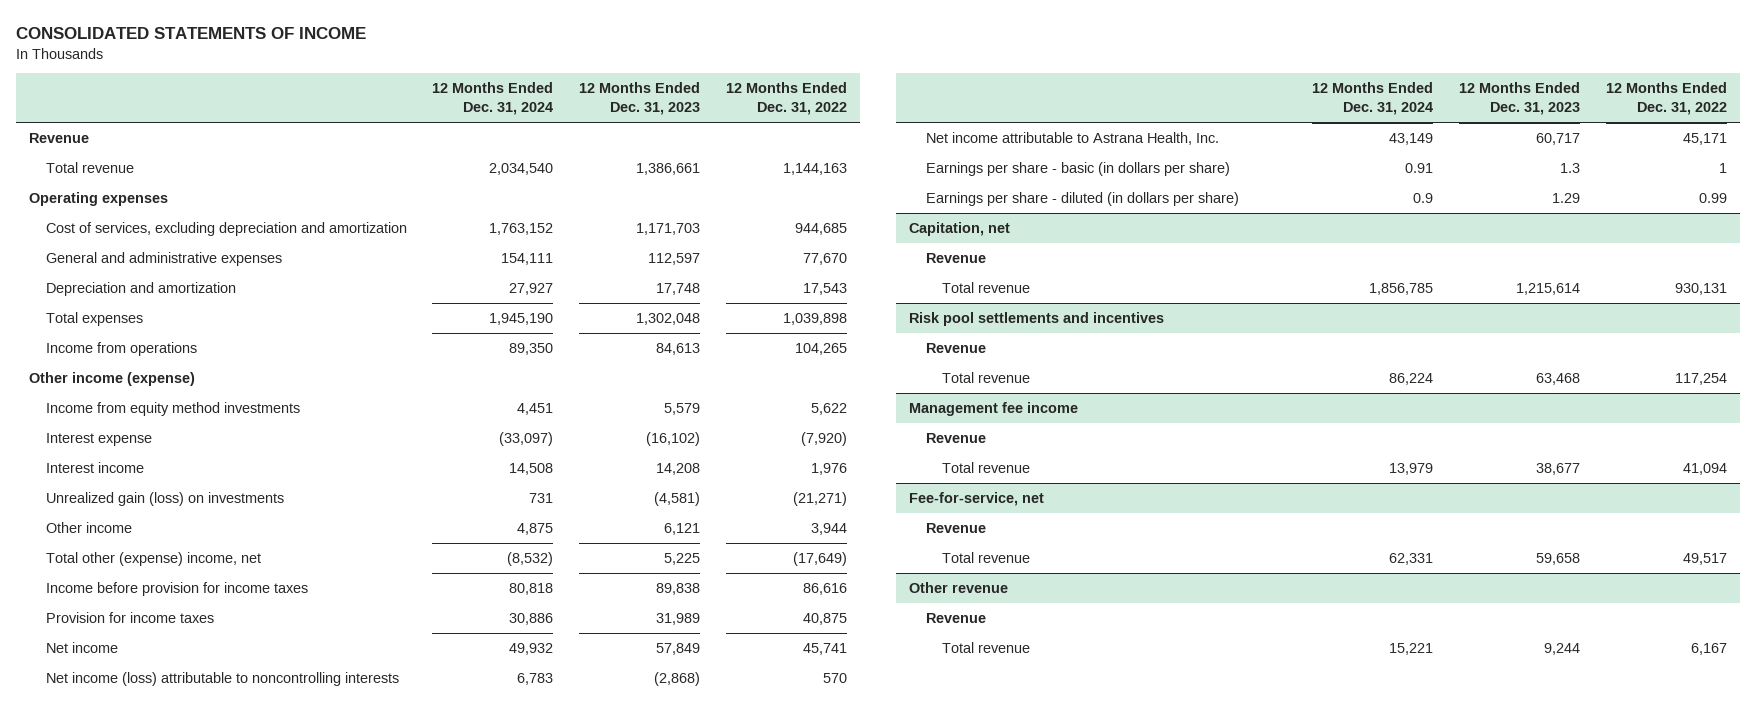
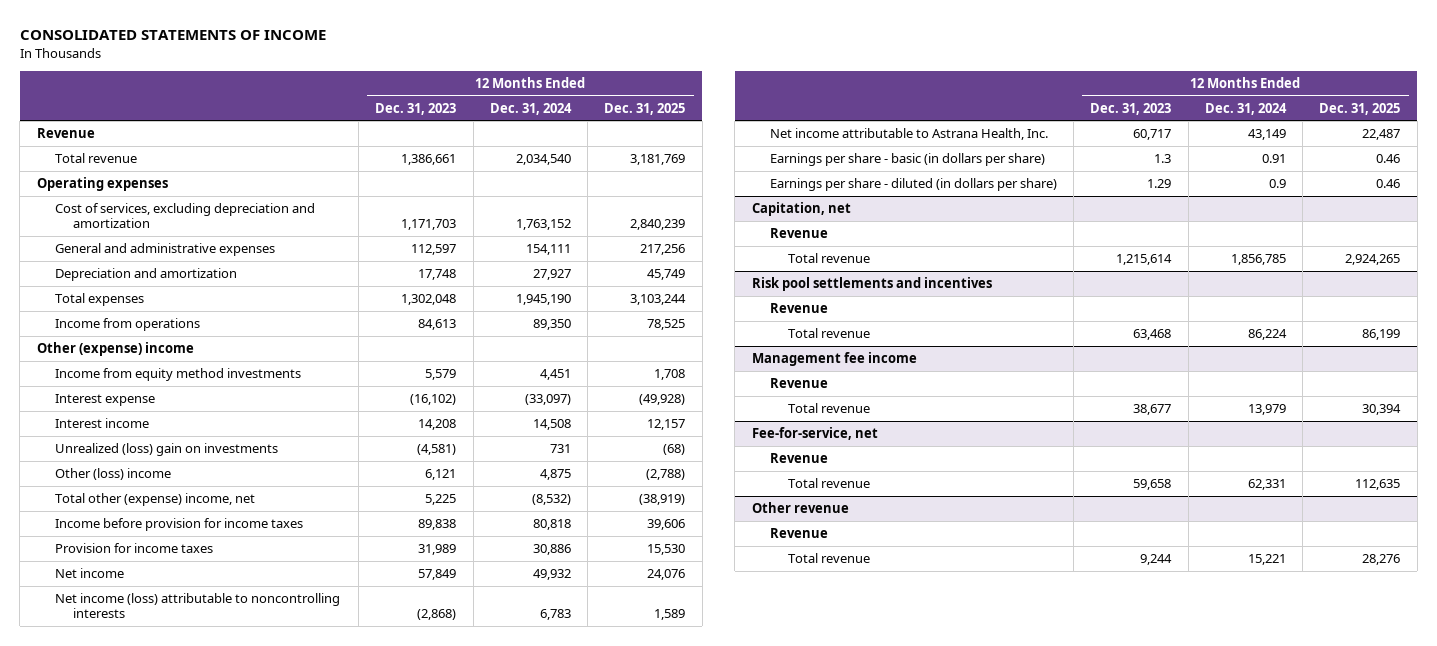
- | 12 Months Ended Dec. 31, 2024 | 12 Months Ended Dec. 31, 2023 | 12 Months Ended Dec. 31, 2022
+ | 12 Months Ended Dec. 31, 2023 | 12 Months Ended Dec. 31, 2024 | 12 Months Ended Dec. 31, 2025
- Other income (expense)
+ Other (expense) income
- Unrealized gain (loss) on investments | 731 | (4,581) | (21,271)
- Other income | 4,875 | 6,121 | 3,944
+ Unrealized (loss) gain on investments | (4,581) | 731 | (68)
+ Other (loss) income | 6,121 | 4,875 | (2,788)

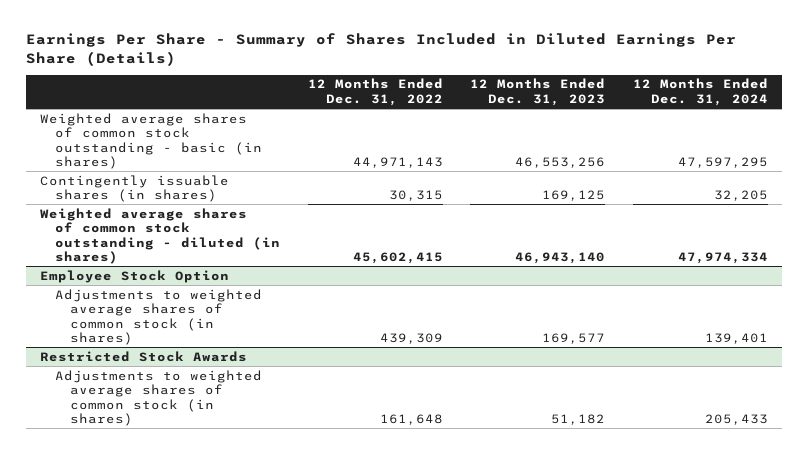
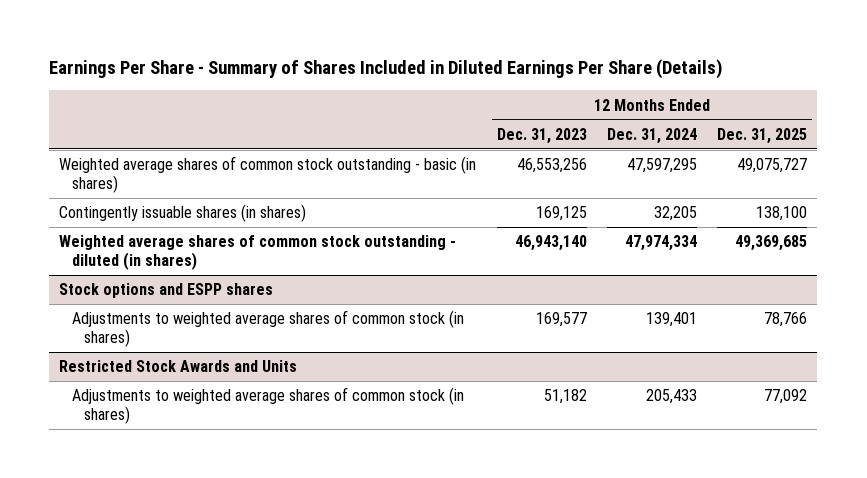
- | 12 Months Ended Dec. 31, 2022 | 12 Months Ended Dec. 31, 2023 | 12 Months Ended Dec. 31, 2024
+ | 12 Months Ended Dec. 31, 2023 | 12 Months Ended Dec. 31, 2024 | 12 Months Ended Dec. 31, 2025
- Employee Stock Option
+ Stock options and ESPP shares
- Restricted Stock Awards
+ Restricted Stock Awards and Units

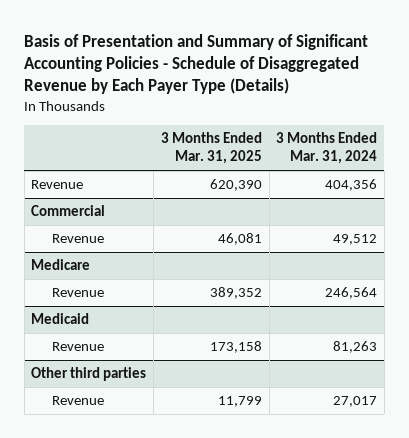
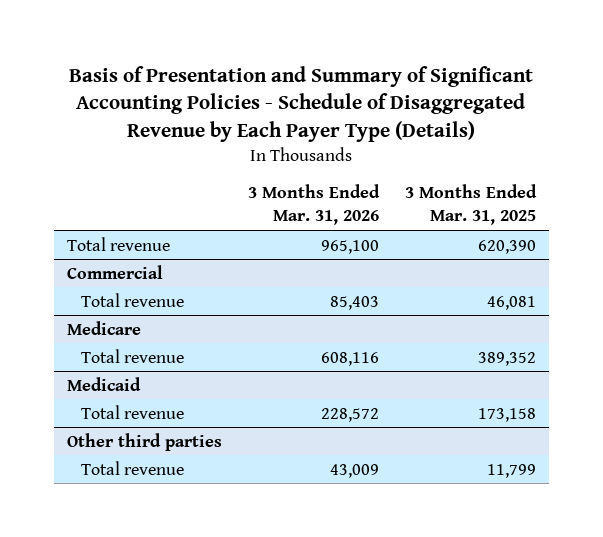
- | 3 Months Ended Mar. 31, 2025 | 3 Months Ended Mar. 31, 2024
+ | 3 Months Ended Mar. 31, 2026 | 3 Months Ended Mar. 31, 2025
- Revenue | 620,390 | 404,356
+ Total revenue | 965,100 | 620,390
@ Commercial
- Revenue | 46,081 | 49,512
+ Total revenue | 85,403 | 46,081
@ Medicare
- Revenue | 389,352 | 246,564
+ Total revenue | 608,116 | 389,352
@ Medicaid
- Revenue | 173,158 | 81,263
+ Total revenue | 228,572 | 173,158
@ Other third parties
- Revenue | 11,799 | 27,017
+ Total revenue | 43,009 | 11,799

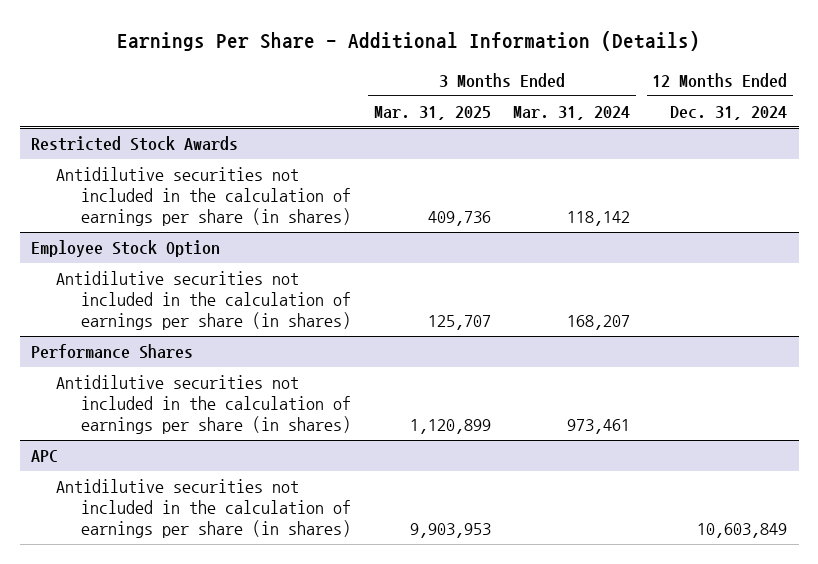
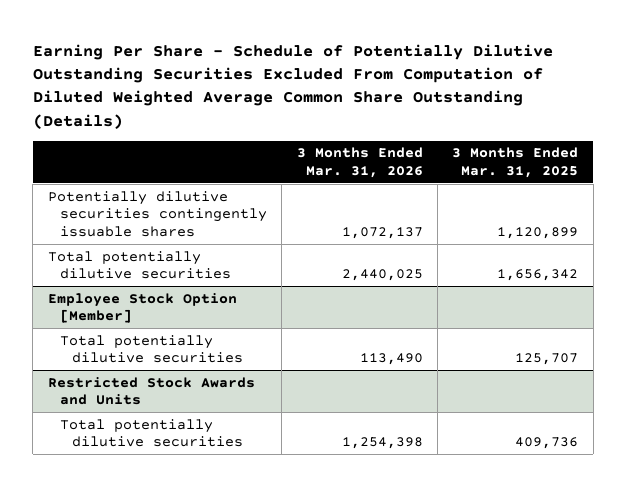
- Earnings Per Share - Additional Information (Details)
+ Earning Per Share - Schedule of Potentially Dilutive Outstanding Securities Excluded From Computation of Diluted Weighted Average Common Share Outstanding (Details)
- | 3 Months Ended Mar. 31, 2025 | 3 Months Ended Mar. 31, 2024 | 12 Months Ended Dec. 31, 2024
+ | 3 Months Ended Mar. 31, 2026 | 3 Months Ended Mar. 31, 2025
- Restricted Stock Awards
- Antidilutive securities not included in the calculation of earnings per share (in shares) | 409,736 | 118,142 |
- Employee Stock Option
- Antidilutive securities not included in the calculation of earnings per share (in shares) | 125,707 | 168,207 |
- Performance Shares
- Antidilutive securities not included in the calculation of earnings per share (in shares) | 1,120,899 | 973,461 |
- APC
- Antidilutive securities not included in the calculation of earnings per share (in shares) | 9,903,953 | | 10,603,849
+ Potentially dilutive securities contingently issuable shares | 1,072,137 | 1,120,899
+ Total potentially dilutive securities | 2,440,025 | 1,656,342
+ Employee Stock Option [Member]
+ Total potentially dilutive securities | 113,490 | 125,707
+ Restricted Stock Awards and Units
+ Total potentially dilutive securities | 1,254,398 | 409,736

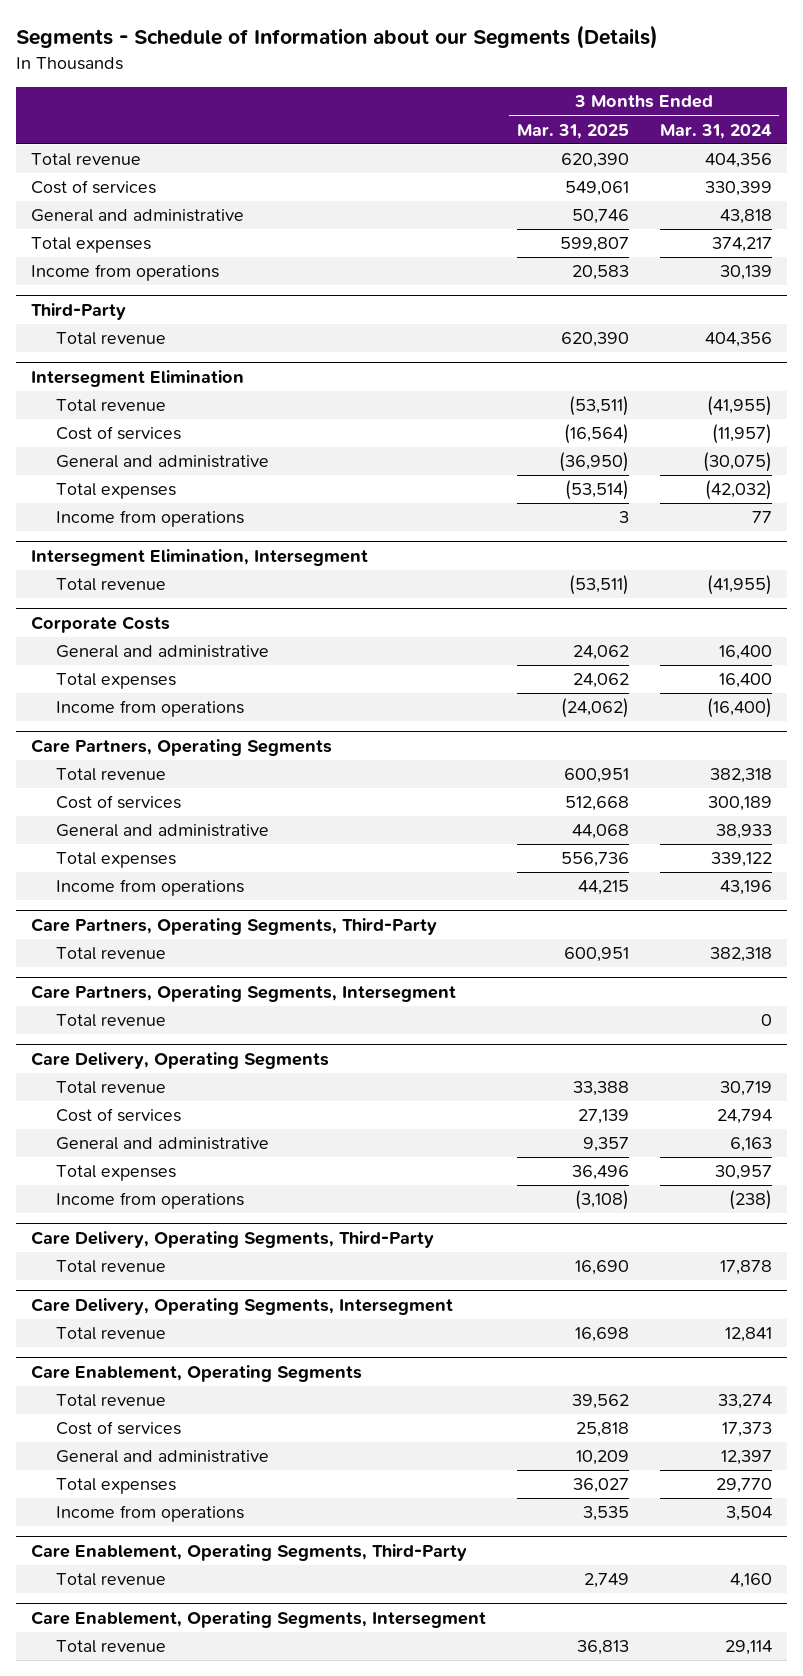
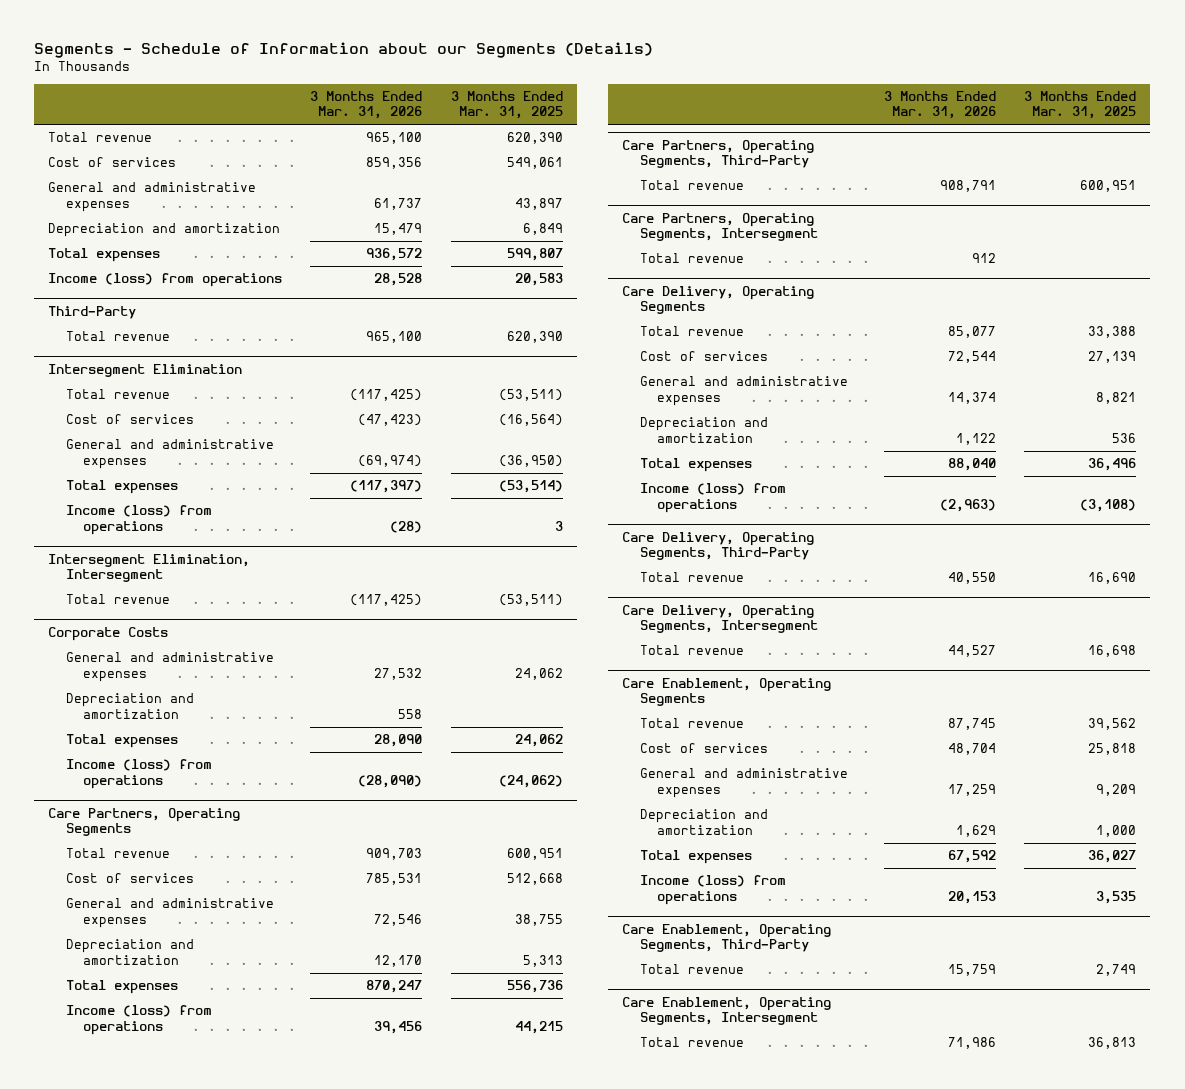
- | 3 Months Ended Mar. 31, 2025 | 3 Months Ended Mar. 31, 2024
+ | 3 Months Ended Mar. 31, 2026 | 3 Months Ended Mar. 31, 2025
- General and administrative | 50,746 | 43,818
+ General and administrative expenses | 61,737 | 43,897
+ Depreciation and amortization | 15,479 | 6,849
- Income from operations | 20,583 | 30,139
+ Income (loss) from operations | 28,528 | 20,583
@ Intersegment Elimination
- General and administrative | (36,950) | (30,075)
+ General and administrative expenses | (69,974) | (36,950)
- Income from operations | 3 | 77
+ Income (loss) from operations | (28) | 3
@ Corporate Costs
- General and administrative | 24,062 | 16,400
+ General and administrative expenses | 27,532 | 24,062
+ Depreciation and amortization | 558 |
- Income from operations | (24,062) | (16,400)
+ Income (loss) from operations | (28,090) | (24,062)
@ Care Partners, Operating Segments
- General and administrative | 44,068 | 38,933
+ General and administrative expenses | 72,546 | 38,755
+ Depreciation and amortization | 12,170 | 5,313
- Income from operations | 44,215 | 43,196
+ Income (loss) from operations | 39,456 | 44,215
@ Care Delivery, Operating Segments
- General and administrative | 9,357 | 6,163
+ General and administrative expenses | 14,374 | 8,821
+ Depreciation and amortization | 1,122 | 536
- Income from operations | (3,108) | (238)
+ Income (loss) from operations | (2,963) | (3,108)
@ Care Enablement, Operating Segments
- General and administrative | 10,209 | 12,397
+ General and administrative expenses | 17,259 | 9,209
+ Depreciation and amortization | 1,629 | 1,000
- Income from operations | 3,535 | 3,504
+ Income (loss) from operations | 20,153 | 3,535

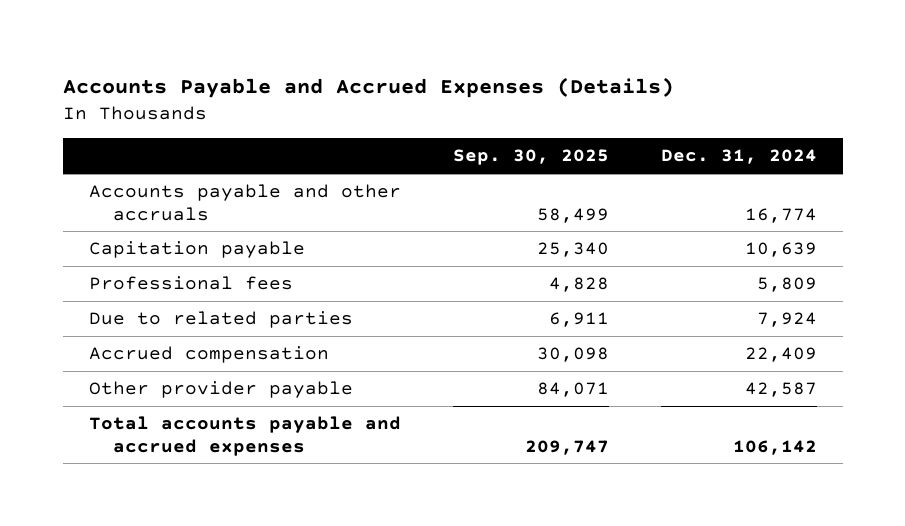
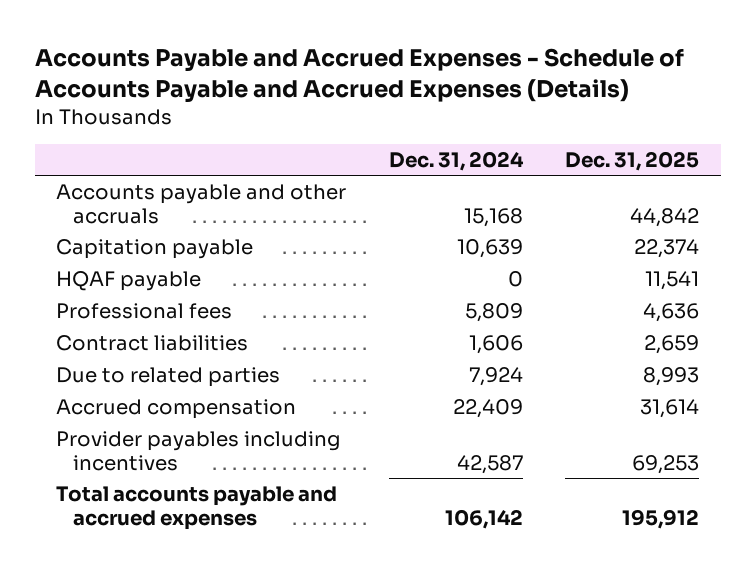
- Accounts Payable and Accrued Expenses (Details)
+ Accounts Payable and Accrued Expenses - Schedule of Accounts Payable and Accrued Expenses (Details)
- | Sep. 30, 2025 | Dec. 31, 2024
+ | Dec. 31, 2024 | Dec. 31, 2025
- Accounts payable and other accruals | 58,499 | 16,774
+ Accounts payable and other accruals | 15,168 | 44,842
+ HQAF payable | 0 | 11,541
+ Contract liabilities | 1,606 | 2,659
- Other provider payable | 84,071 | 42,587
+ Provider payables including incentives | 42,587 | 69,253

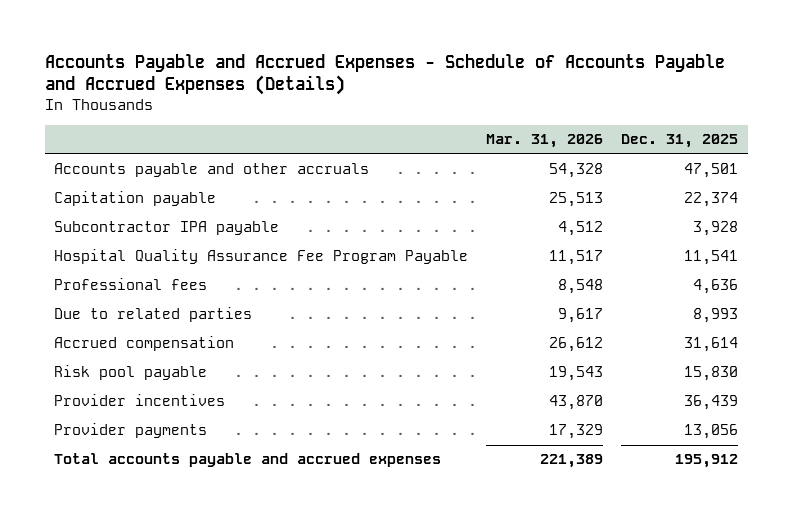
- | Dec. 31, 2024 | Dec. 31, 2025
+ | Mar. 31, 2026 | Dec. 31, 2025
- Accounts payable and other accruals | 15,168 | 44,842
+ Accounts payable and other accruals | 54,328 | 47,501
- HQAF payable | 0 | 11,541
+ Subcontractor IPA payable | 4,512 | 3,928
+ Hospital Quality Assurance Fee Program Payable | 11,517 | 11,541
- Contract liabilities | 1,606 | 2,659
- Provider payables including incentives | 42,587 | 69,253
+ Risk pool payable | 19,543 | 15,830
+ Provider incentives | 43,870 | 36,439
+ Provider payments | 17,329 | 13,056

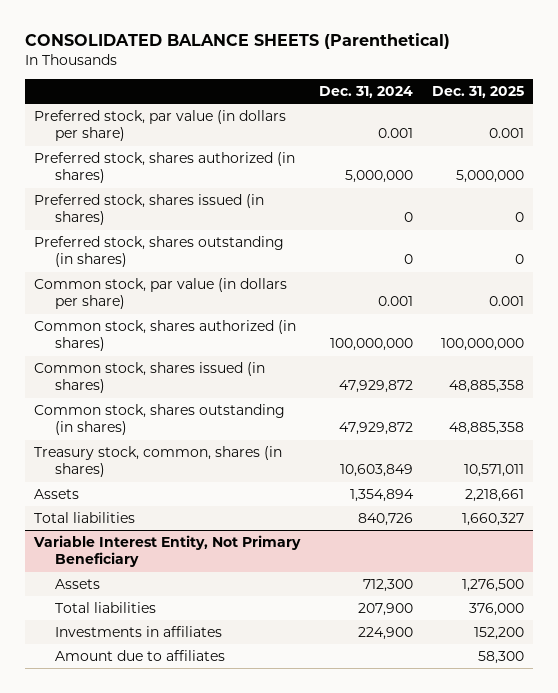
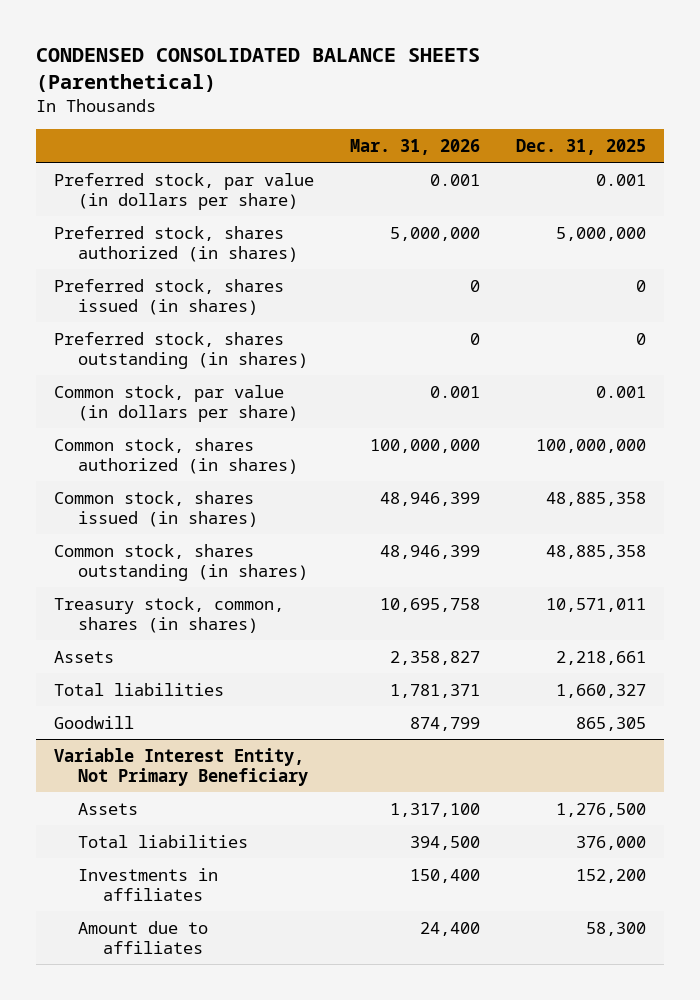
- CONSOLIDATED BALANCE SHEETS (Parenthetical)
+ CONDENSED CONSOLIDATED BALANCE SHEETS (Parenthetical)
- | Dec. 31, 2024 | Dec. 31, 2025
+ | Mar. 31, 2026 | Dec. 31, 2025
+ Goodwill | 874,799 | 865,305

